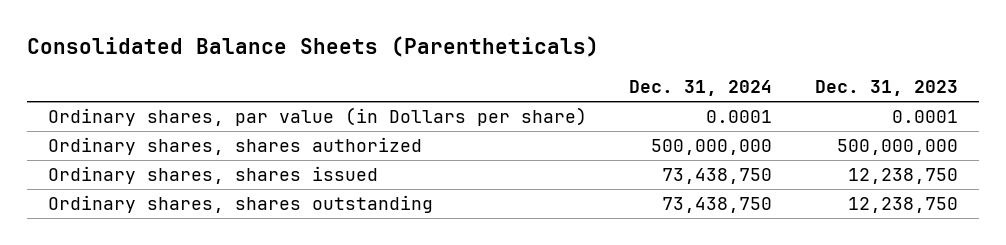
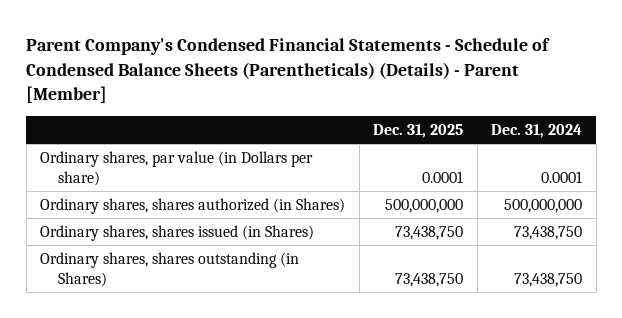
- Consolidated Balance Sheets (Parentheticals)
+ Parent Company's Condensed Financial Statements - Schedule of Condensed Balance Sheets (Parentheticals) (Details) - Parent [Member]
- | Dec. 31, 2024 | Dec. 31, 2023
+ | Dec. 31, 2025 | Dec. 31, 2024
- Ordinary shares, shares authorized | 500,000,000 | 500,000,000
- Ordinary shares, shares issued | 73,438,750 | 12,238,750
- Ordinary shares, shares outstanding | 73,438,750 | 12,238,750
+ Ordinary shares, shares authorized (in Shares) | 500,000,000 | 500,000,000
+ Ordinary shares, shares issued (in Shares) | 73,438,750 | 73,438,750
+ Ordinary shares, shares outstanding (in Shares) | 73,438,750 | 73,438,750

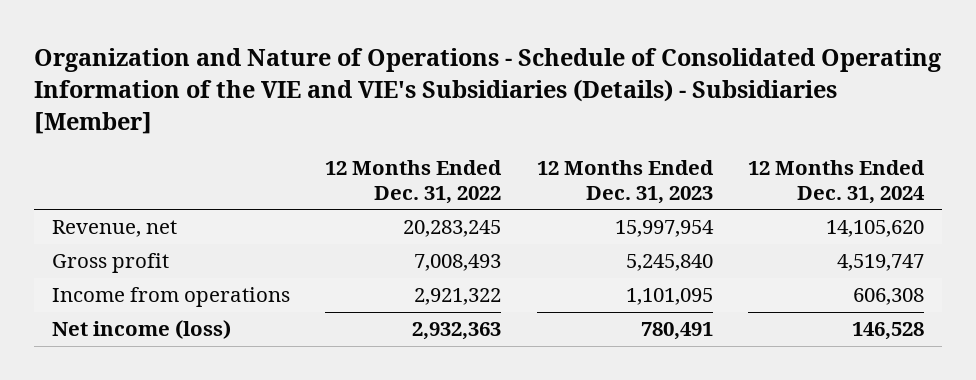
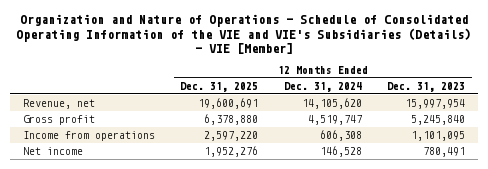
- Organization and Nature of Operations - Schedule of Consolidated Operating Information of the VIE and VIE's Subsidiaries (Details) - Subsidiaries [Member]
+ Organization and Nature of Operations - Schedule of Consolidated Operating Information of the VIE and VIE's Subsidiaries (Details) - VIE [Member]
- | 12 Months Ended Dec. 31, 2022 | 12 Months Ended Dec. 31, 2023 | 12 Months Ended Dec. 31, 2024
+ | 12 Months Ended Dec. 31, 2025 | 12 Months Ended Dec. 31, 2024 | 12 Months Ended Dec. 31, 2023
- Net income (loss) | 2,932,363 | 780,491 | 146,528
+ Net income | 1,952,276 | 146,528 | 780,491

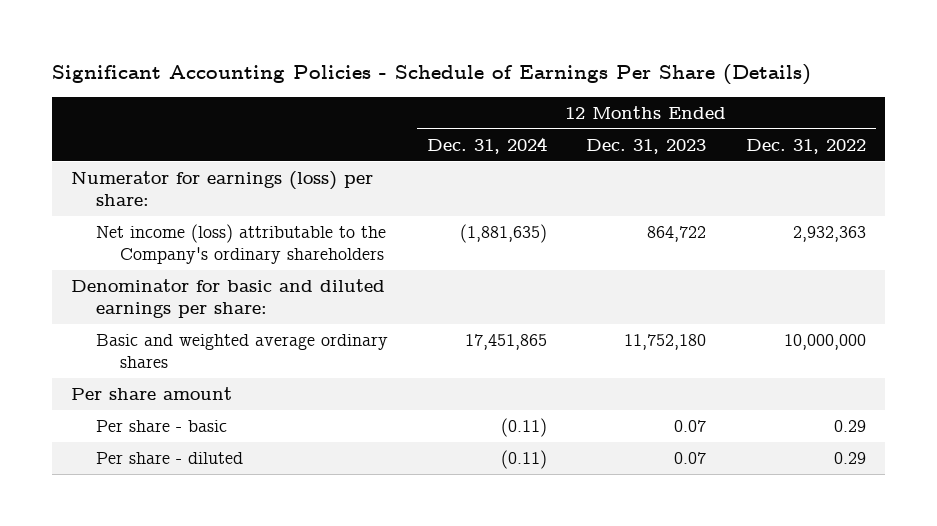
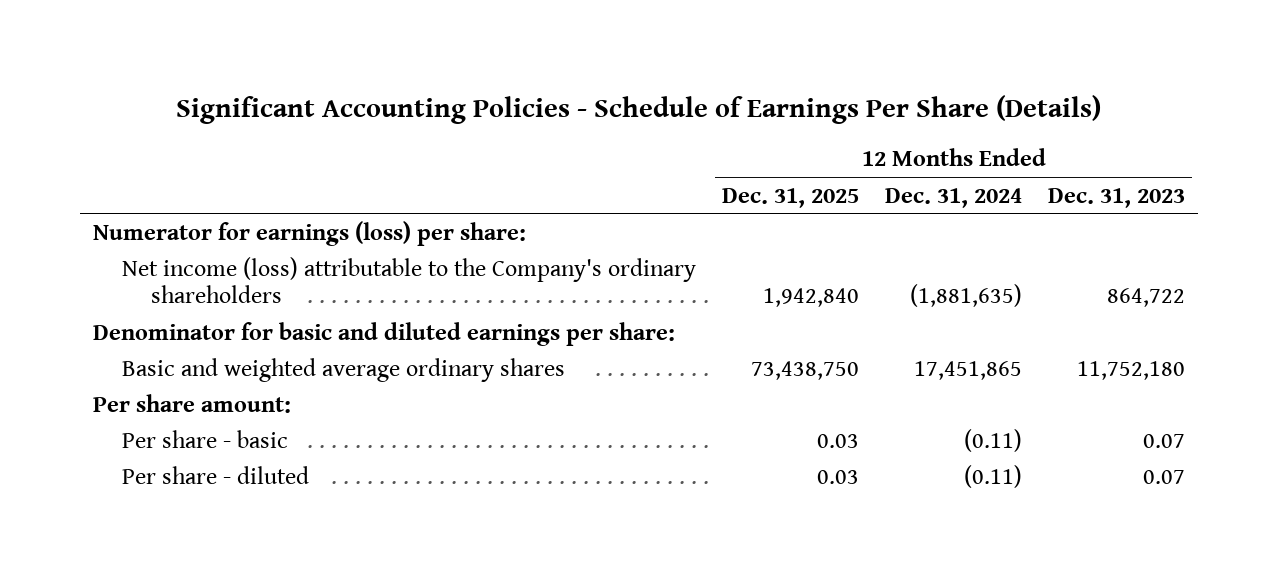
- | 12 Months Ended Dec. 31, 2024 | 12 Months Ended Dec. 31, 2023 | 12 Months Ended Dec. 31, 2022
+ | 12 Months Ended Dec. 31, 2025 | 12 Months Ended Dec. 31, 2024 | 12 Months Ended Dec. 31, 2023
- Per share amount
+ Per share amount:

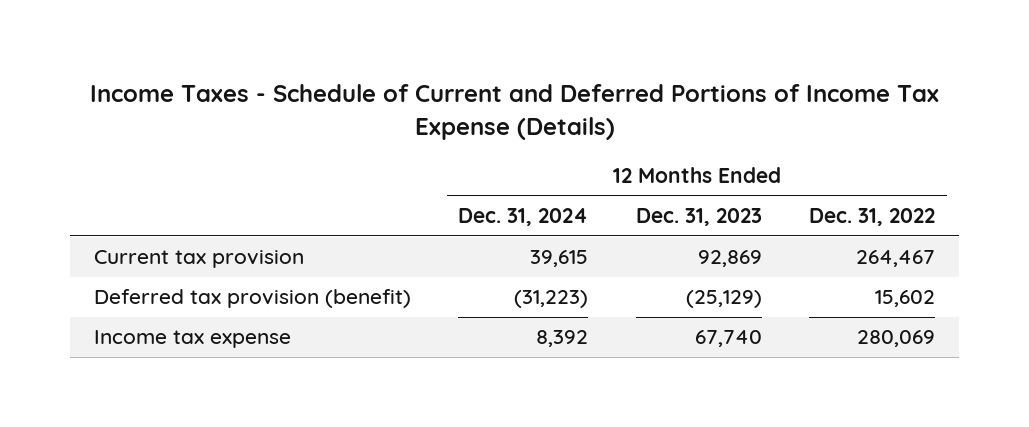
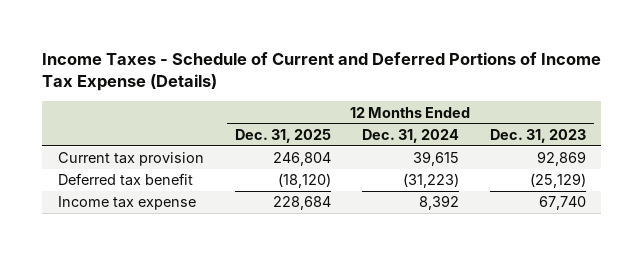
- | 12 Months Ended Dec. 31, 2024 | 12 Months Ended Dec. 31, 2023 | 12 Months Ended Dec. 31, 2022
+ | 12 Months Ended Dec. 31, 2025 | 12 Months Ended Dec. 31, 2024 | 12 Months Ended Dec. 31, 2023
- Deferred tax provision (benefit) | (31,223) | (25,129) | 15,602
+ Deferred tax benefit | (18,120) | (31,223) | (25,129)

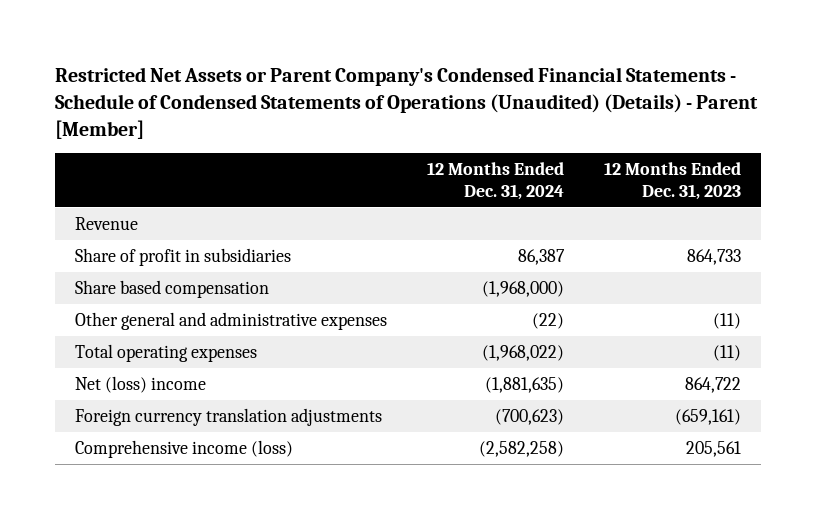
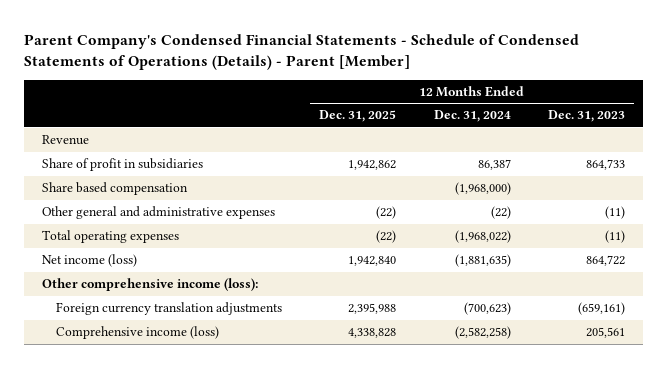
- Restricted Net Assets or Parent Company's Condensed Financial Statements - Schedule of Condensed Statements of Operations (Unaudited) (Details) - Parent [Member]
+ Parent Company's Condensed Financial Statements - Schedule of Condensed Statements of Operations (Details) - Parent [Member]
- | 12 Months Ended Dec. 31, 2024 | 12 Months Ended Dec. 31, 2023
+ | 12 Months Ended Dec. 31, 2025 | 12 Months Ended Dec. 31, 2024 | 12 Months Ended Dec. 31, 2023
- Net (loss) income | (1,881,635) | 864,722
+ Net income (loss) | 1,942,840 | (1,881,635) | 864,722
+ Other comprehensive income (loss):

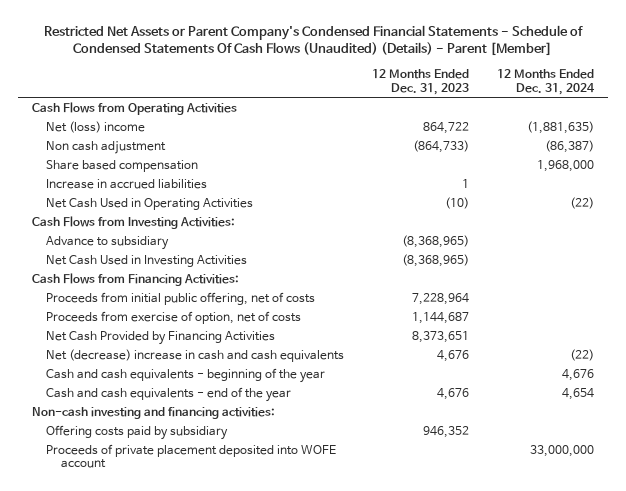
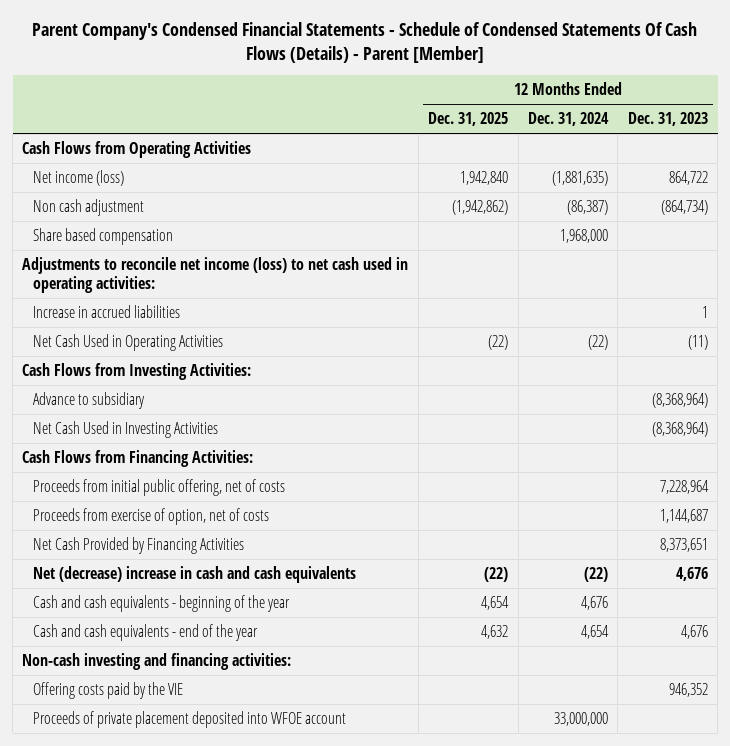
- Restricted Net Assets or Parent Company's Condensed Financial Statements - Schedule of Condensed Statements Of Cash Flows (Unaudited) (Details) - Parent [Member]
+ Parent Company's Condensed Financial Statements - Schedule of Condensed Statements Of Cash Flows (Details) - Parent [Member]
- | 12 Months Ended Dec. 31, 2023 | 12 Months Ended Dec. 31, 2024
+ | 12 Months Ended Dec. 31, 2025 | 12 Months Ended Dec. 31, 2024 | 12 Months Ended Dec. 31, 2023
- Net (loss) income | 864,722 | (1,881,635)
- Non cash adjustment | (864,733) | (86,387)
+ Net income (loss) | 1,942,840 | (1,881,635) | 864,722
+ Non cash adjustment | (1,942,862) | (86,387) | (864,734)
+ Adjustments to reconcile net income (loss) to net cash used in operating activities:
- Net Cash Used in Operating Activities | (10) | (22)
+ Net Cash Used in Operating Activities | (22) | (22) | (11)
- Advance to subsidiary | (8,368,965) |
- Net Cash Used in Investing Activities | (8,368,965) |
+ Advance to subsidiary | | | (8,368,964)
+ Net Cash Used in Investing Activities | | | (8,368,964)
- Offering costs paid by subsidiary | 946,352 |
- Proceeds of private placement deposited into WOFE account | | 33,000,000
+ Offering costs paid by the VIE | | | 946,352
+ Proceeds of private placement deposited into WFOE account | | 33,000,000 |

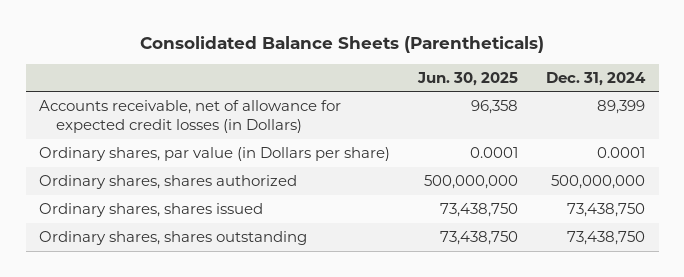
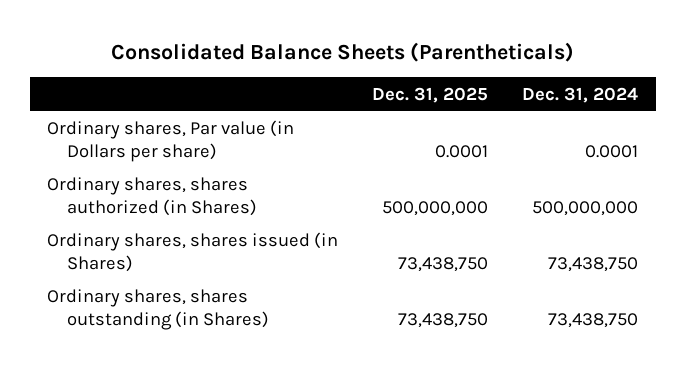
- | Jun. 30, 2025 | Dec. 31, 2024
+ | Dec. 31, 2025 | Dec. 31, 2024
- Accounts receivable, net of allowance for expected credit losses (in Dollars) | 96,358 | 89,399
- Ordinary shares, par value (in Dollars per share) | 0.0001 | 0.0001
- Ordinary shares, shares authorized | 500,000,000 | 500,000,000
- Ordinary shares, shares issued | 73,438,750 | 73,438,750
- Ordinary shares, shares outstanding | 73,438,750 | 73,438,750
+ Ordinary shares, Par value (in Dollars per share) | 0.0001 | 0.0001
+ Ordinary shares, shares authorized (in Shares) | 500,000,000 | 500,000,000
+ Ordinary shares, shares issued (in Shares) | 73,438,750 | 73,438,750
+ Ordinary shares, shares outstanding (in Shares) | 73,438,750 | 73,438,750

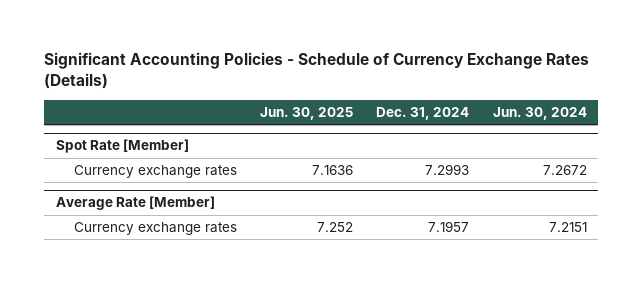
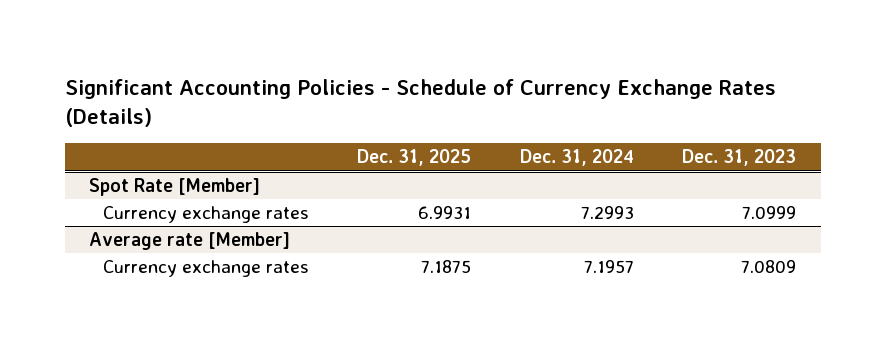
- | Jun. 30, 2025 | Dec. 31, 2024 | Jun. 30, 2024
+ | Dec. 31, 2025 | Dec. 31, 2024 | Dec. 31, 2023
- Average Rate [Member]
+ Average rate [Member]

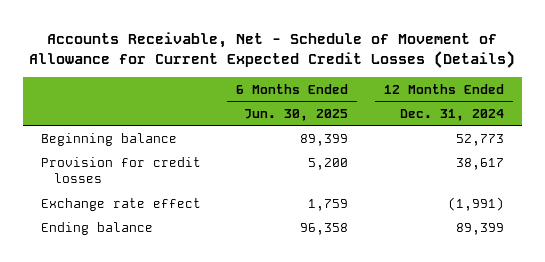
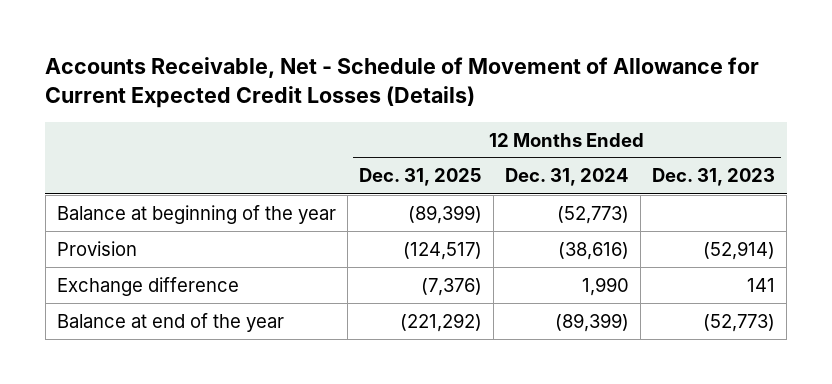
- | 6 Months Ended Jun. 30, 2025 | 12 Months Ended Dec. 31, 2024
+ | 12 Months Ended Dec. 31, 2025 | 12 Months Ended Dec. 31, 2024 | 12 Months Ended Dec. 31, 2023
- Beginning balance | 89,399 | 52,773
- Provision for credit losses | 5,200 | 38,617
- Exchange rate effect | 1,759 | (1,991)
- Ending balance | 96,358 | 89,399
+ Balance at beginning of the year | (89,399) | (52,773) |
+ Provision | (124,517) | (38,616) | (52,914)
+ Exchange difference | (7,376) | 1,990 | 141
+ Balance at end of the year | (221,292) | (89,399) | (52,773)

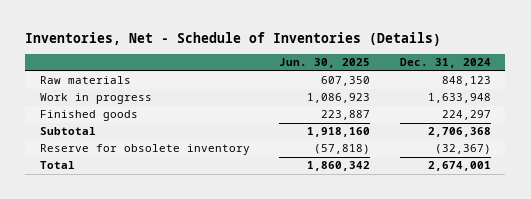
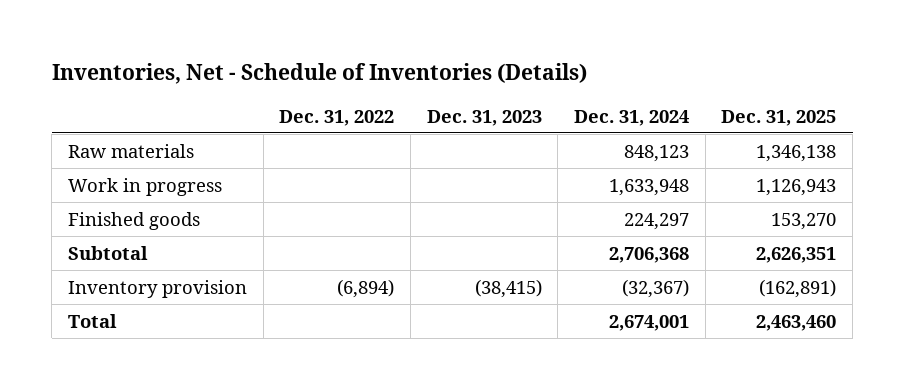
- | Jun. 30, 2025 | Dec. 31, 2024
+ | Dec. 31, 2022 | Dec. 31, 2023 | Dec. 31, 2024 | Dec. 31, 2025
- Reserve for obsolete inventory | (57,818) | (32,367)
+ Inventory provision | (6,894) | (38,415) | (32,367) | (162,891)

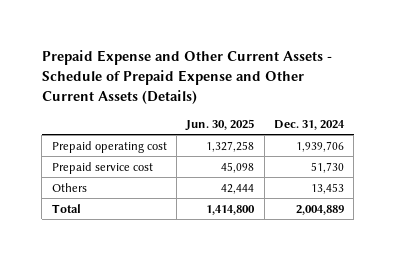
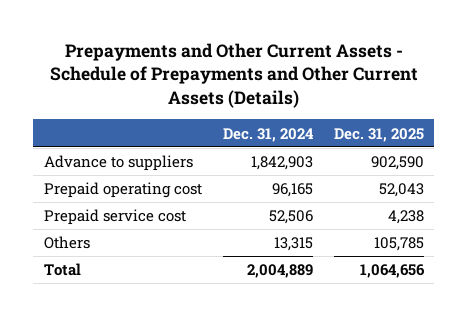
- Prepaid Expense and Other Current Assets - Schedule of Prepaid Expense and Other Current Assets (Details)
+ Prepayments and Other Current Assets - Schedule of Prepayments and Other Current Assets (Details)
- | Jun. 30, 2025 | Dec. 31, 2024
+ | Dec. 31, 2024 | Dec. 31, 2025
- Prepaid operating cost | 1,327,258 | 1,939,706
- Prepaid service cost | 45,098 | 51,730
- Others | 42,444 | 13,453
+ Advance to suppliers | 1,842,903 | 902,590
+ Prepaid operating cost | 96,165 | 52,043
+ Prepaid service cost | 52,506 | 4,238
+ Others | 13,315 | 105,785

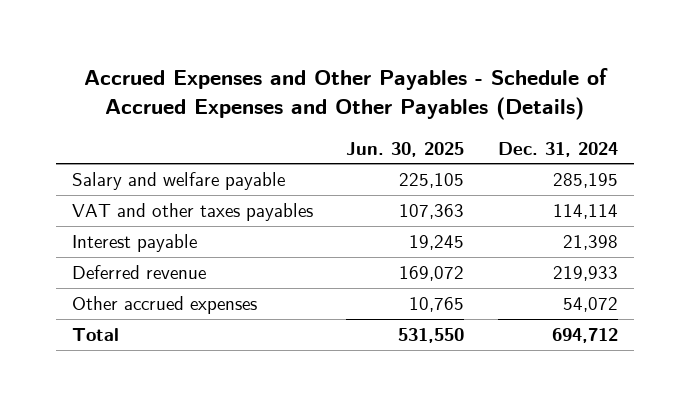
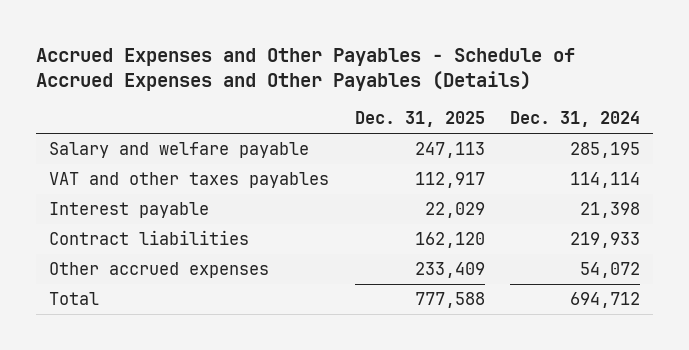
- | Jun. 30, 2025 | Dec. 31, 2024
+ | Dec. 31, 2025 | Dec. 31, 2024
- Deferred revenue | 169,072 | 219,933
+ Contract liabilities | 162,120 | 219,933

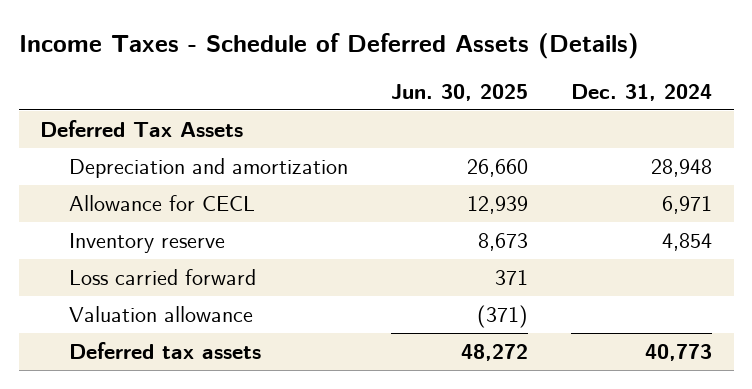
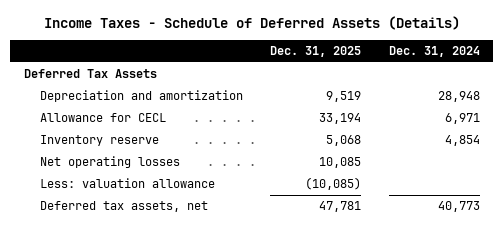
- | Jun. 30, 2025 | Dec. 31, 2024
+ | Dec. 31, 2025 | Dec. 31, 2024
- Loss carried forward | 371 |
- Valuation allowance | (371) |
- Deferred tax assets | 48,272 | 40,773
+ Net operating losses | 10,085 |
+ Less: valuation allowance | (10,085) |
+ Deferred tax assets, net | 47,781 | 40,773

